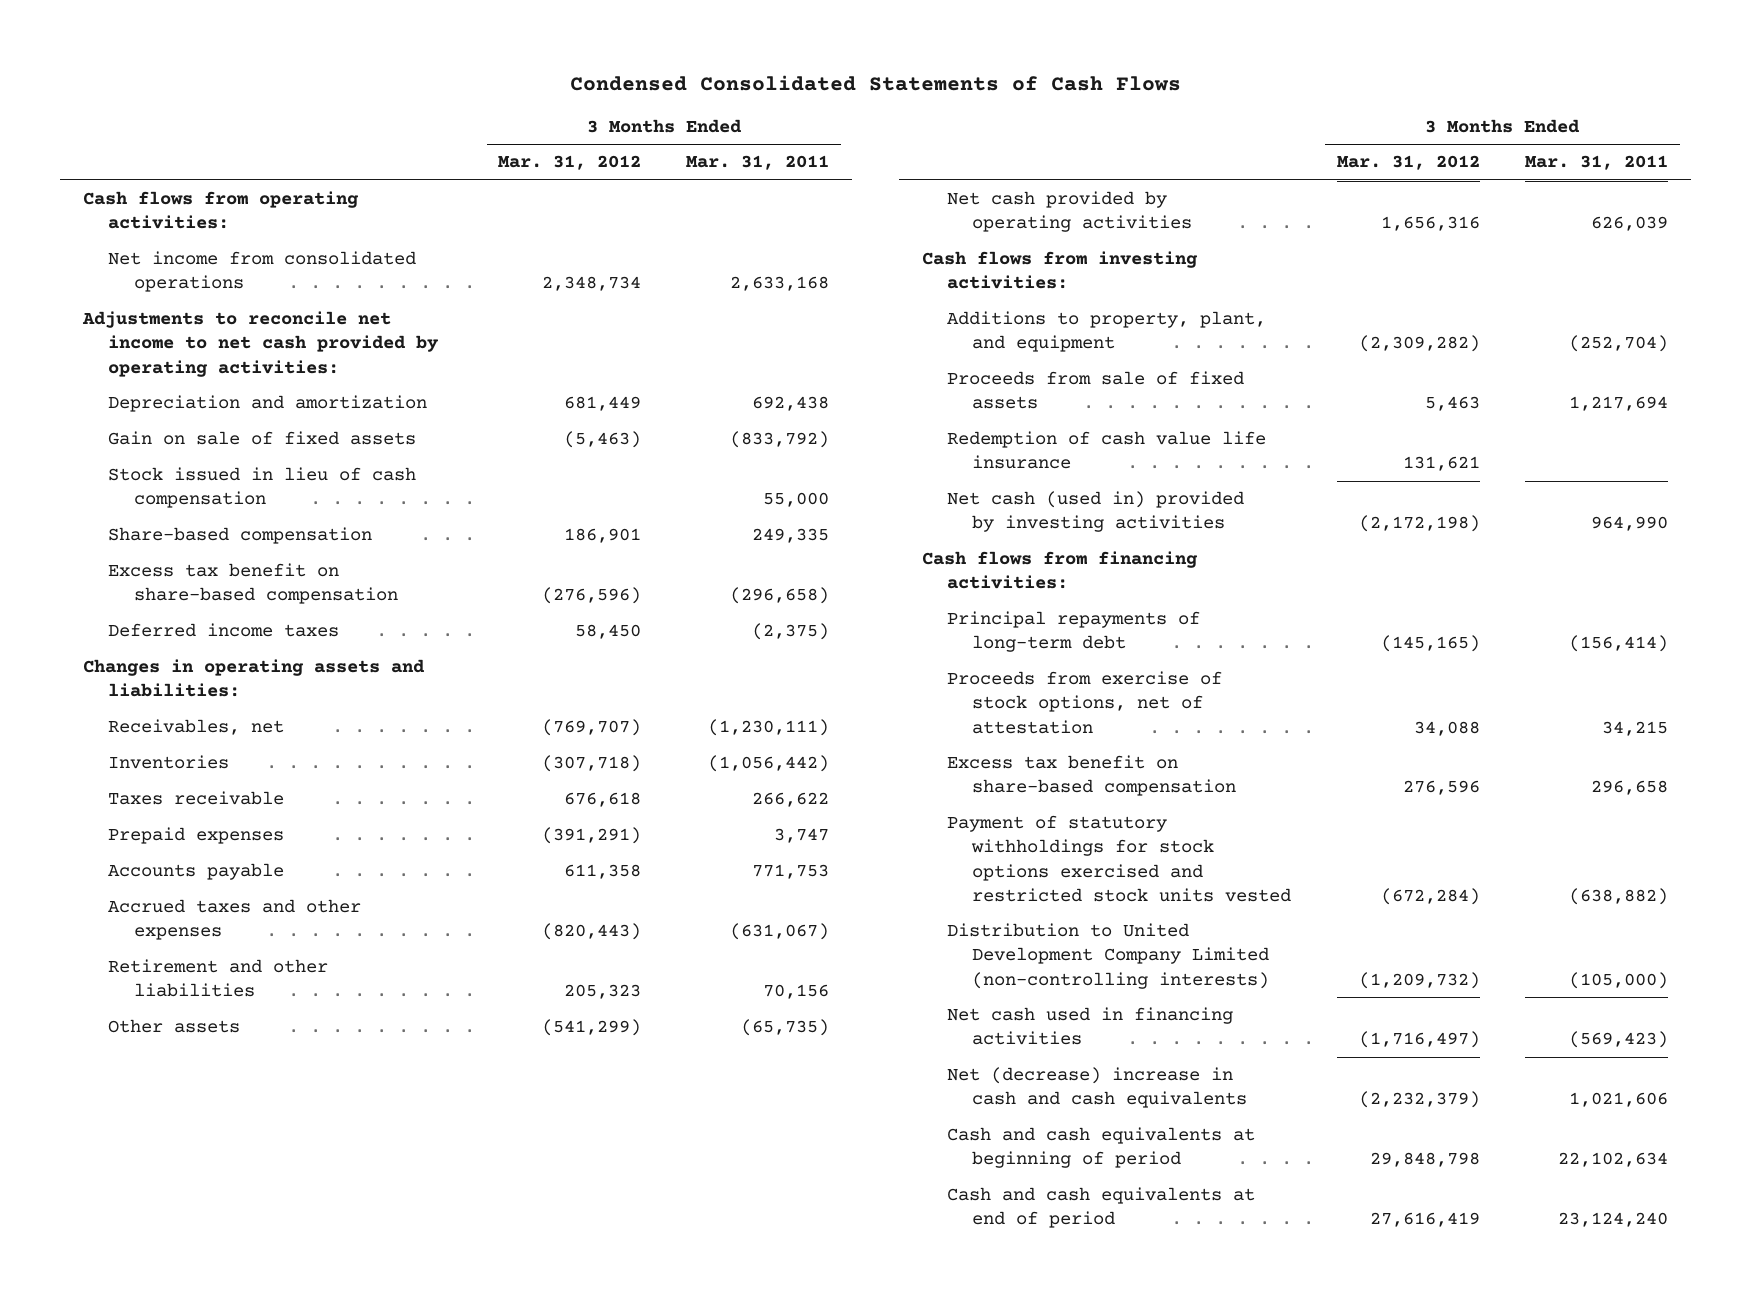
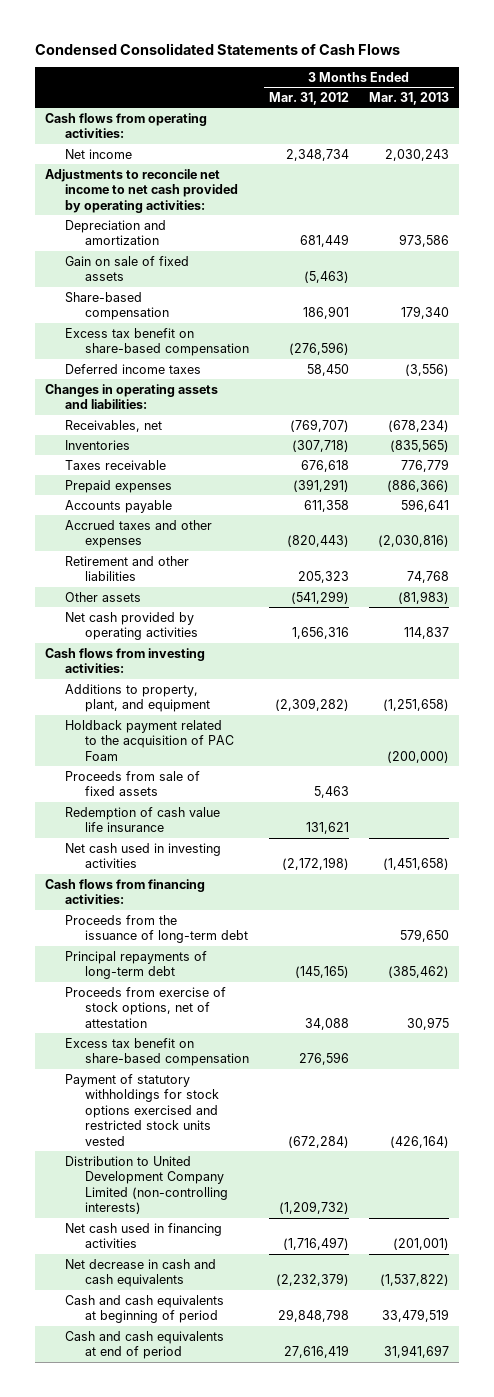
- | 3 Months Ended Mar. 31, 2012 | 3 Months Ended Mar. 31, 2011
+ | 3 Months Ended Mar. 31, 2012 | 3 Months Ended Mar. 31, 2013
- Net income from consolidated operations | 2,348,734 | 2,633,168
+ Net income | 2,348,734 | 2,030,243
- Stock issued in lieu of cash compensation | | 55,000
+ Holdback payment related to the acquisition of PAC Foam | | (200,000)
- Net cash (used in) provided by investing activities | (2,172,198) | 964,990
+ Net cash used in investing activities | (2,172,198) | (1,451,658)
+ Proceeds from the issuance of long-term debt | | 579,650
- Net (decrease) increase in cash and cash equivalents | (2,232,379) | 1,021,606
+ Net decrease in cash and cash equivalents | (2,232,379) | (1,537,822)

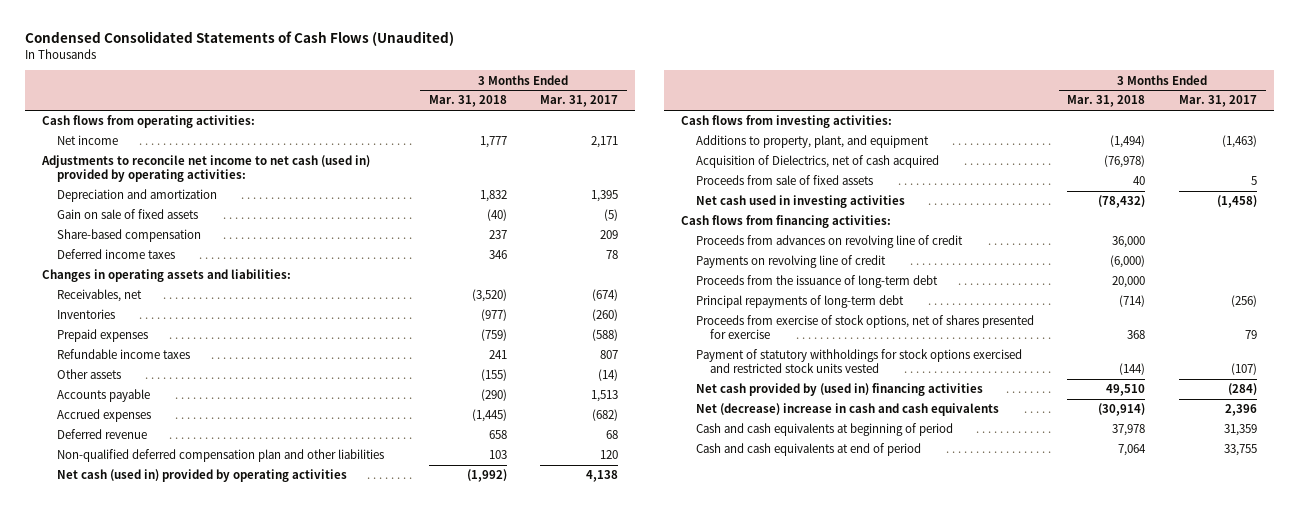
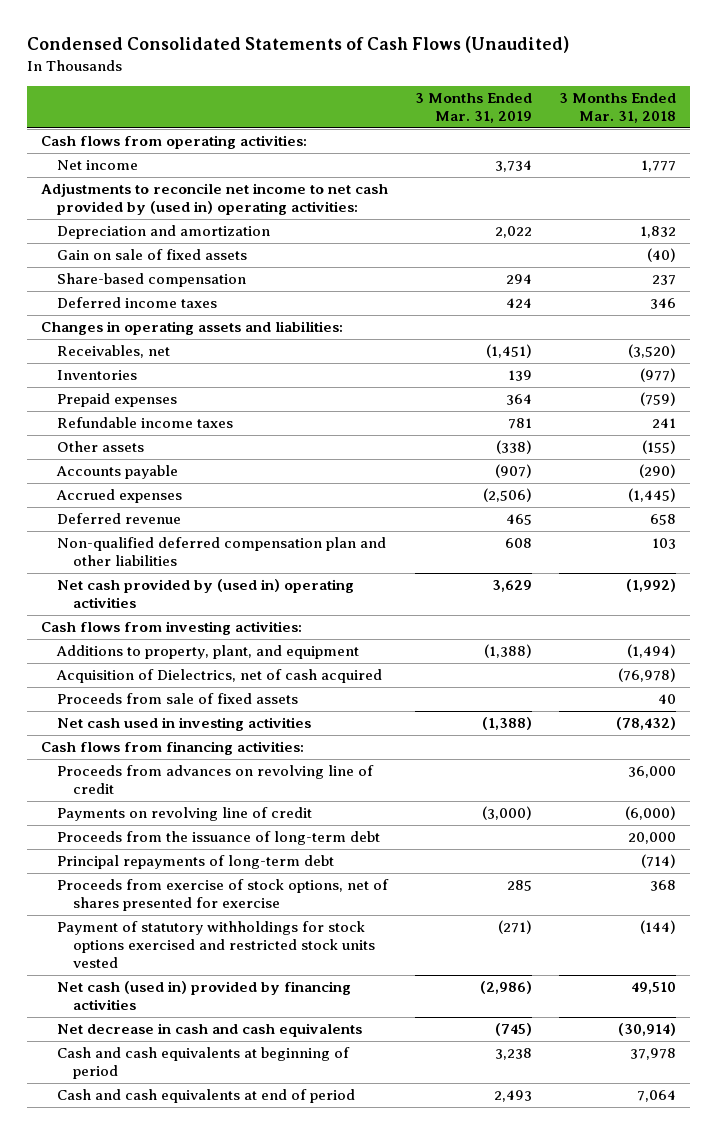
- | 3 Months Ended Mar. 31, 2018 | 3 Months Ended Mar. 31, 2017
+ | 3 Months Ended Mar. 31, 2019 | 3 Months Ended Mar. 31, 2018
- Adjustments to reconcile net income to net cash (used in) provided by operating activities:
+ Adjustments to reconcile net income to net cash provided by (used in) operating activities:
- Net cash (used in) provided by operating activities | (1,992) | 4,138
+ Net cash provided by (used in) operating activities | 3,629 | (1,992)
- Net cash provided by (used in) financing activities | 49,510 | (284)
- Net (decrease) increase in cash and cash equivalents | (30,914) | 2,396
+ Net cash (used in) provided by financing activities | (2,986) | 49,510
+ Net decrease in cash and cash equivalents | (745) | (30,914)

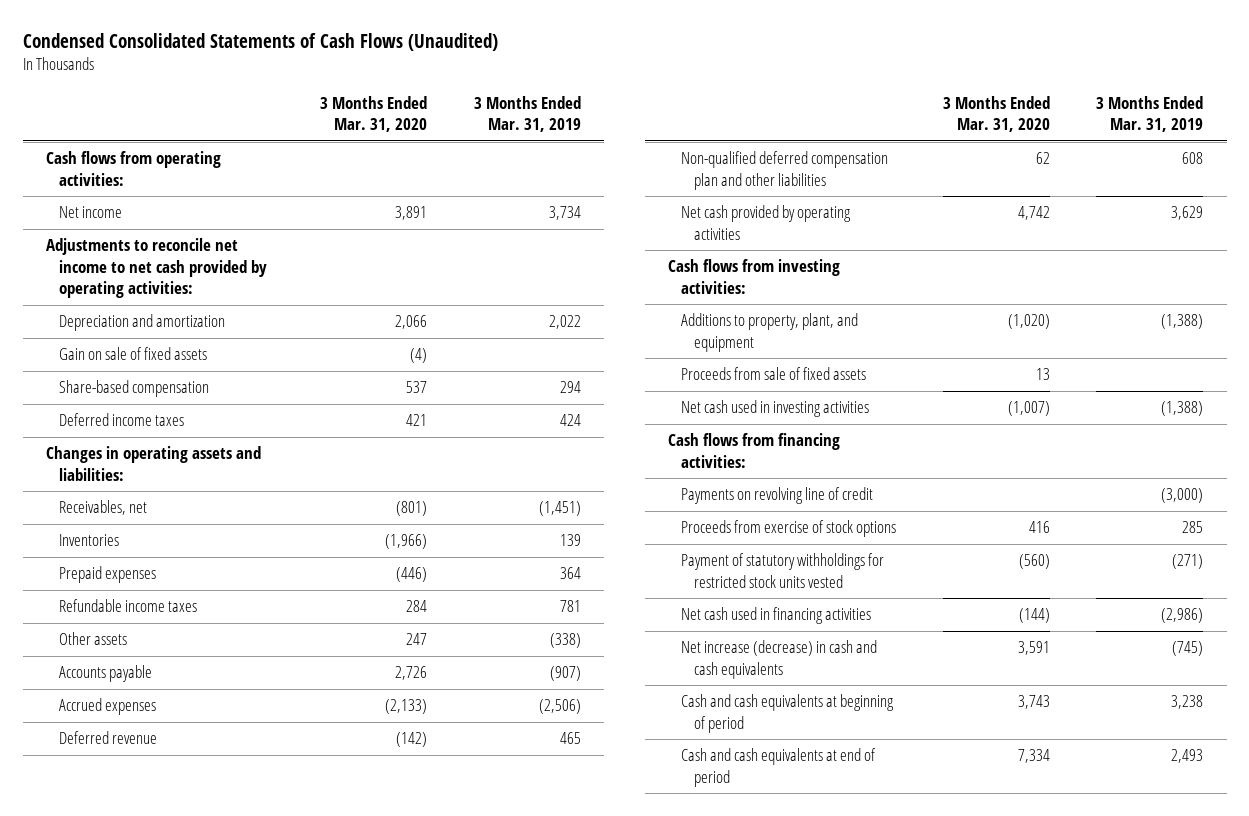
- | 3 Months Ended Mar. 31, 2019 | 3 Months Ended Mar. 31, 2018
+ | 3 Months Ended Mar. 31, 2020 | 3 Months Ended Mar. 31, 2019
- Adjustments to reconcile net income to net cash provided by (used in) operating activities:
+ Adjustments to reconcile net income to net cash provided by operating activities:
- Net cash provided by (used in) operating activities | 3,629 | (1,992)
+ Net cash provided by operating activities | 4,742 | 3,629
- Acquisition of Dielectrics, net of cash acquired | | (76,978)
- Proceeds from advances on revolving line of credit | | 36,000
- Proceeds from the issuance of long-term debt | | 20,000
- Principal repayments of long-term debt | | (714)
- Proceeds from exercise of stock options, net of shares presented for exercise | 285 | 368
- Payment of statutory withholdings for stock options exercised and restricted stock units vested | (271) | (144)
- Net cash (used in) provided by financing activities | (2,986) | 49,510
- Net decrease in cash and cash equivalents | (745) | (30,914)
+ Proceeds from exercise of stock options | 416 | 285
+ Payment of statutory withholdings for restricted stock units vested | (560) | (271)
+ Net cash used in financing activities | (144) | (2,986)
+ Net increase (decrease) in cash and cash equivalents | 3,591 | (745)

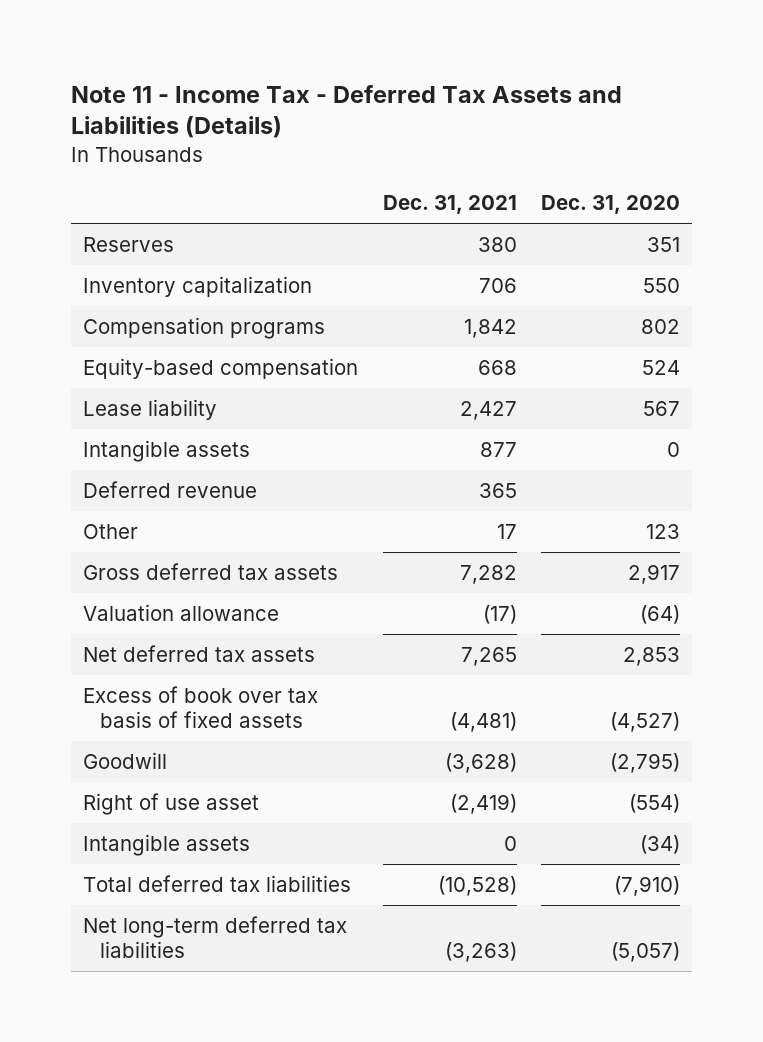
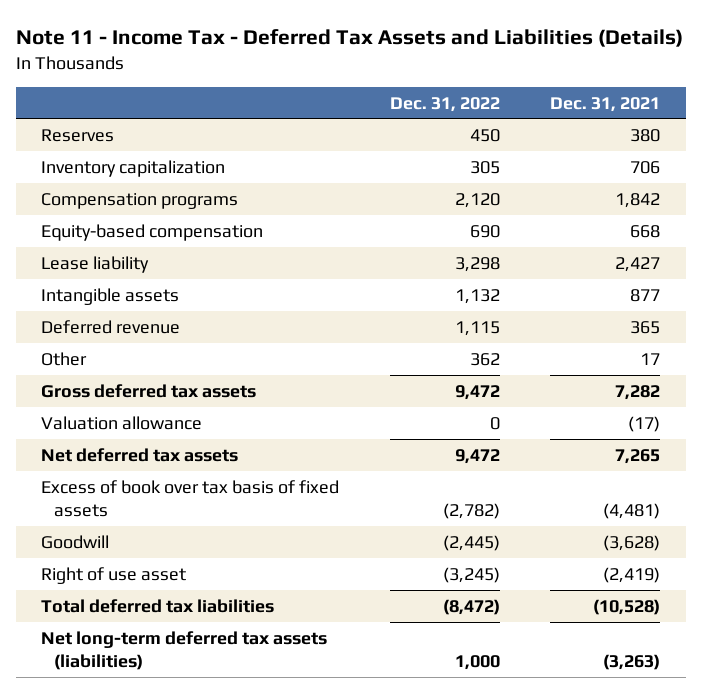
- | Dec. 31, 2021 | Dec. 31, 2020
+ | Dec. 31, 2022 | Dec. 31, 2021
- Intangible assets | 0 | (34)
- Net long-term deferred tax liabilities | (3,263) | (5,057)
+ Net long-term deferred tax assets (liabilities) | 1,000 | (3,263)

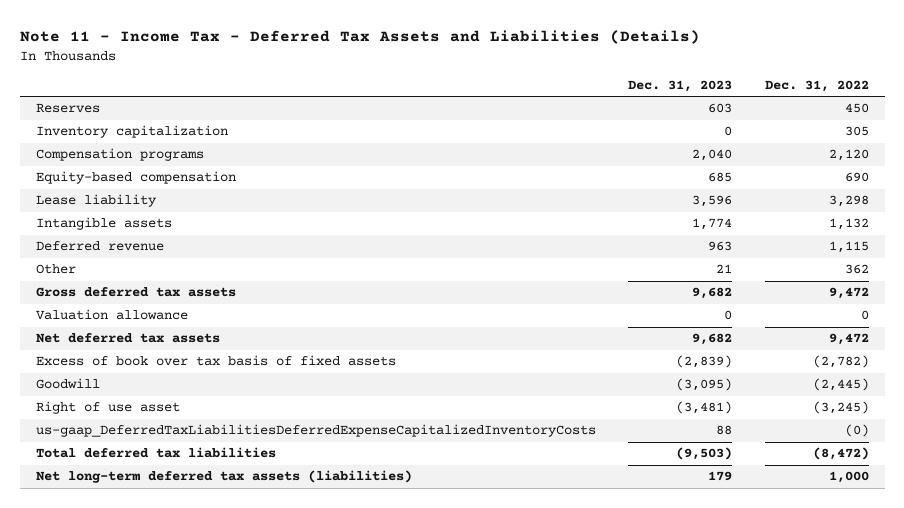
- | Dec. 31, 2022 | Dec. 31, 2021
+ | Dec. 31, 2023 | Dec. 31, 2022
+ us-gaap_DeferredTaxLiabilitiesDeferredExpenseCapitalizedInventoryCosts | 88 | (0)

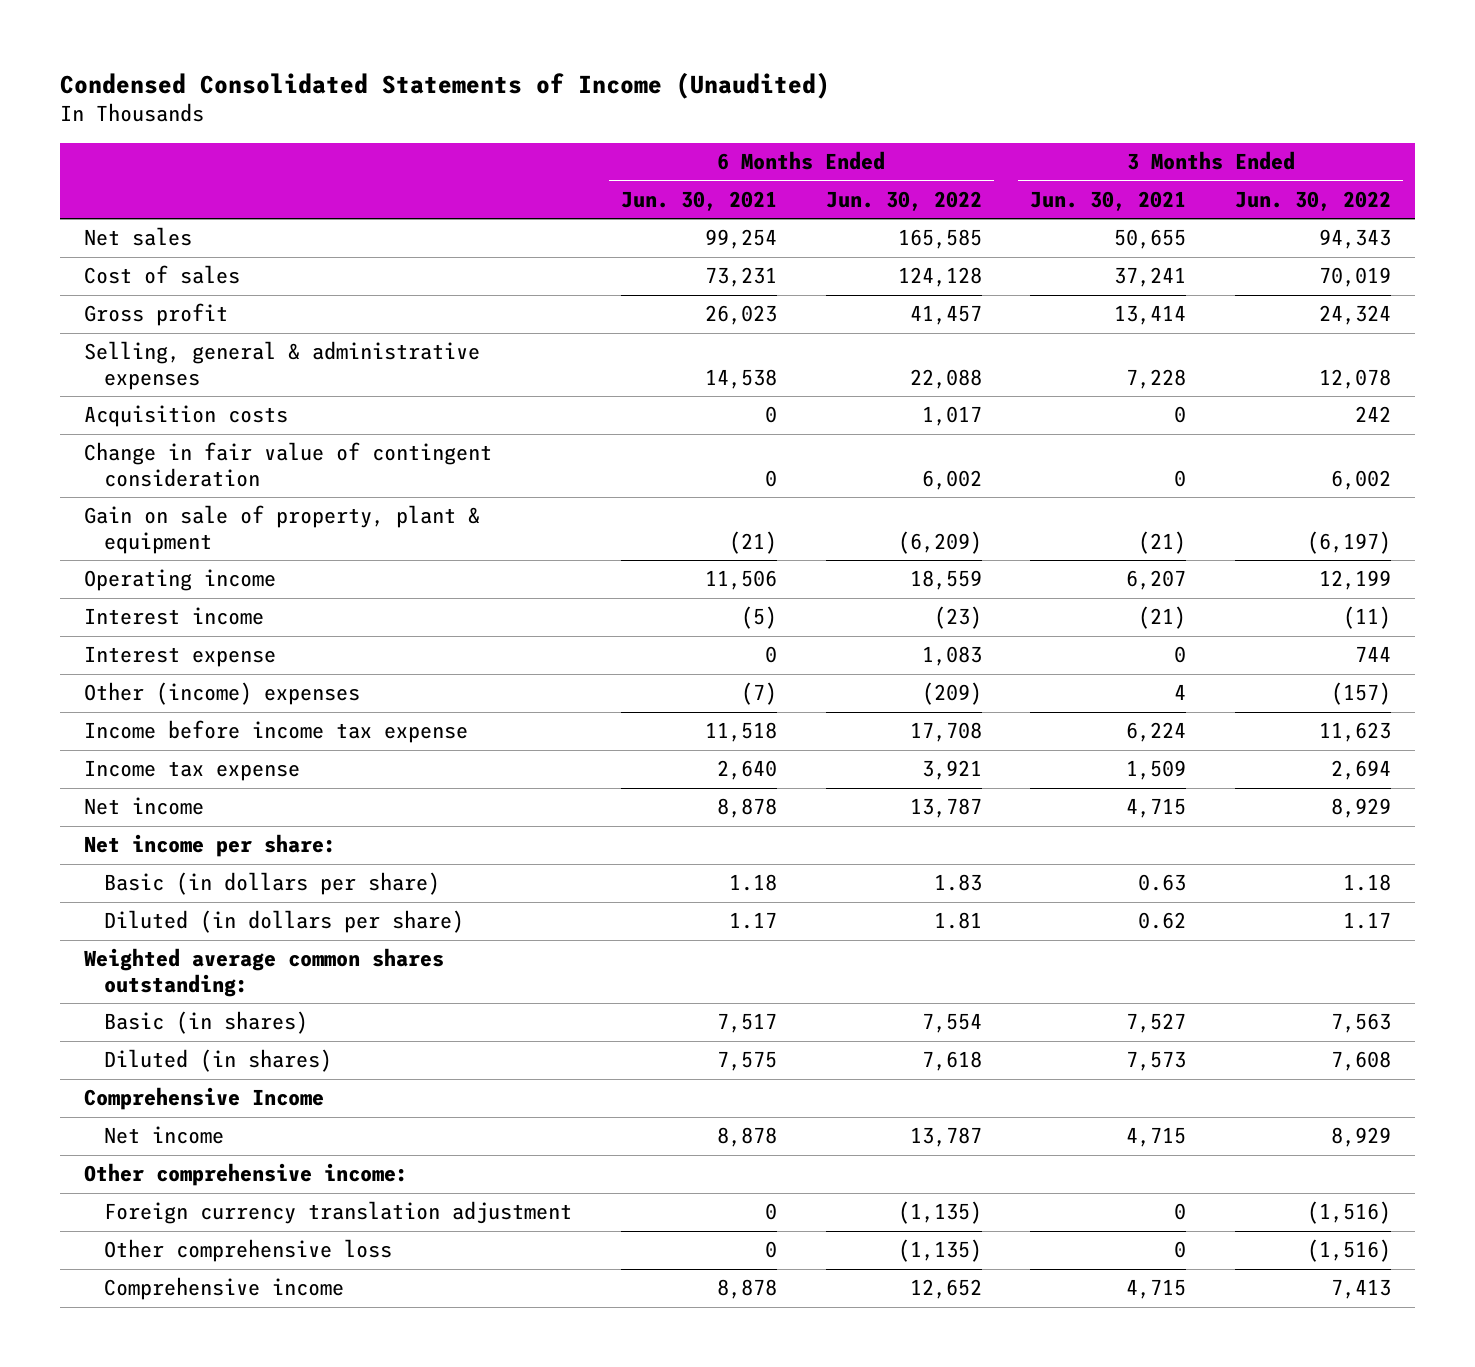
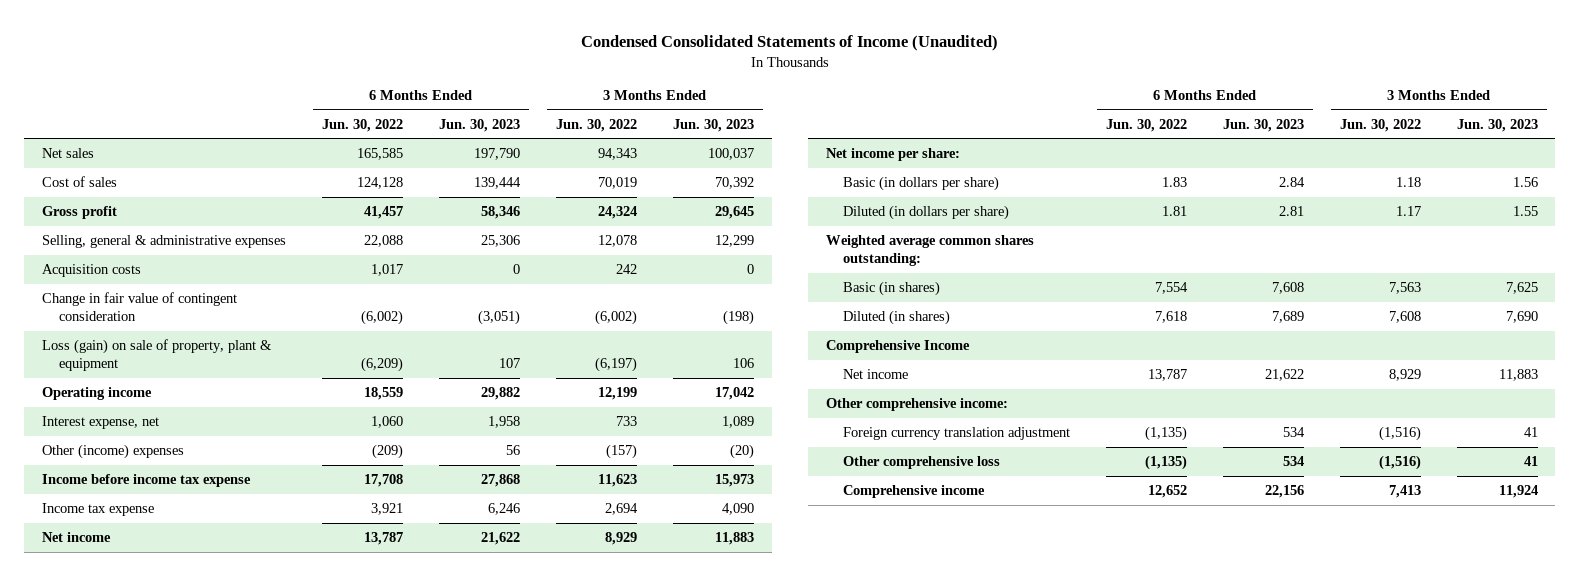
- | 6 Months Ended Jun. 30, 2021 | 6 Months Ended Jun. 30, 2022 | 3 Months Ended Jun. 30, 2021 | 3 Months Ended Jun. 30, 2022
+ | 6 Months Ended Jun. 30, 2022 | 6 Months Ended Jun. 30, 2023 | 3 Months Ended Jun. 30, 2022 | 3 Months Ended Jun. 30, 2023
- Change in fair value of contingent consideration | 0 | 6,002 | 0 | 6,002
- Gain on sale of property, plant & equipment | (21) | (6,209) | (21) | (6,197)
+ Change in fair value of contingent consideration | (6,002) | (3,051) | (6,002) | (198)
+ Loss (gain) on sale of property, plant & equipment | (6,209) | 107 | (6,197) | 106
- Interest income | (5) | (23) | (21) | (11)
- Interest expense | 0 | 1,083 | 0 | 744
+ Interest expense, net | 1,060 | 1,958 | 733 | 1,089

